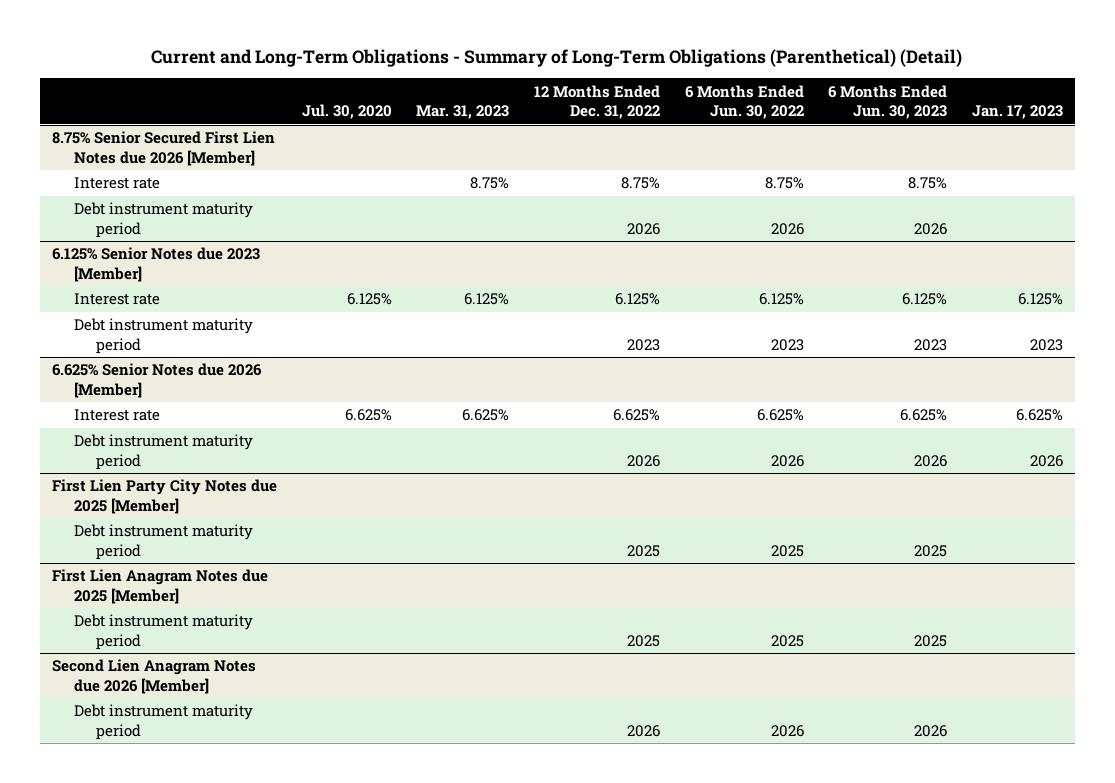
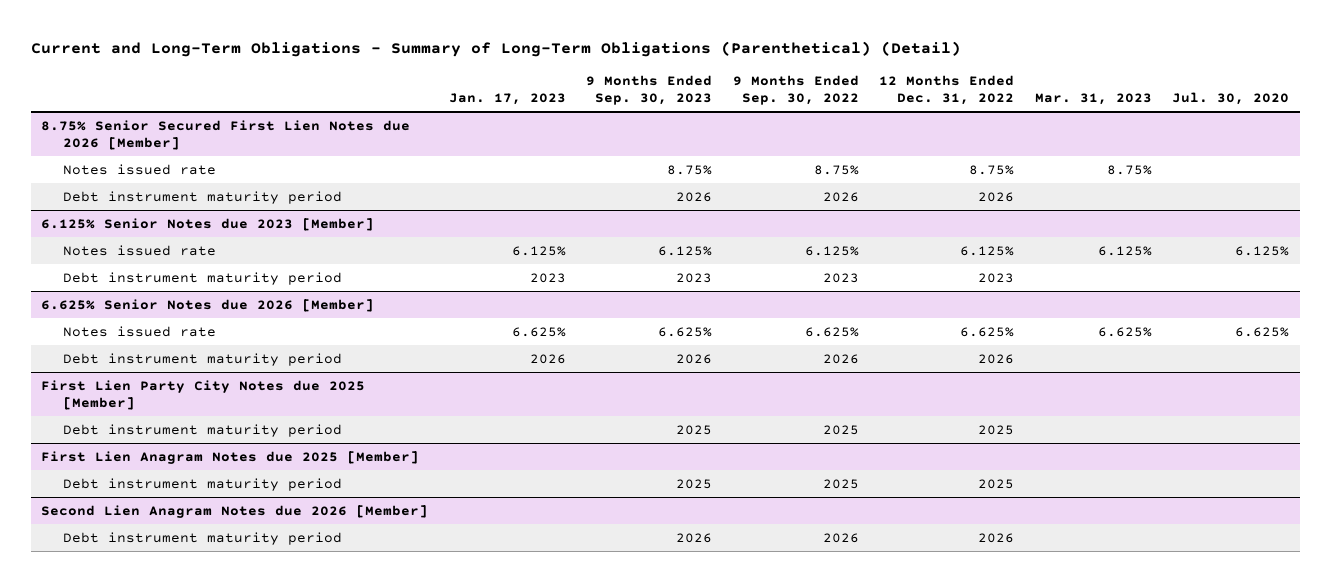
- | Jul. 30, 2020 | Mar. 31, 2023 | 12 Months Ended Dec. 31, 2022 | 6 Months Ended Jun. 30, 2022 | 6 Months Ended Jun. 30, 2023 | Jan. 17, 2023
+ | Jan. 17, 2023 | 9 Months Ended Sep. 30, 2023 | 9 Months Ended Sep. 30, 2022 | 12 Months Ended Dec. 31, 2022 | Mar. 31, 2023 | Jul. 30, 2020
@ 8.75% Senior Secured First Lien Notes due 2026 [Member]
- Interest rate | | 8.75% | 8.75% | 8.75% | 8.75% |
+ Notes issued rate | | 8.75% | 8.75% | 8.75% | 8.75% |
@ 6.125% Senior Notes due 2023 [Member]
- Interest rate | 6.125% | 6.125% | 6.125% | 6.125% | 6.125% | 6.125%
+ Notes issued rate | 6.125% | 6.125% | 6.125% | 6.125% | 6.125% | 6.125%
@ 6.625% Senior Notes due 2026 [Member]
- Interest rate | 6.625% | 6.625% | 6.625% | 6.625% | 6.625% | 6.625%
+ Notes issued rate | 6.625% | 6.625% | 6.625% | 6.625% | 6.625% | 6.625%

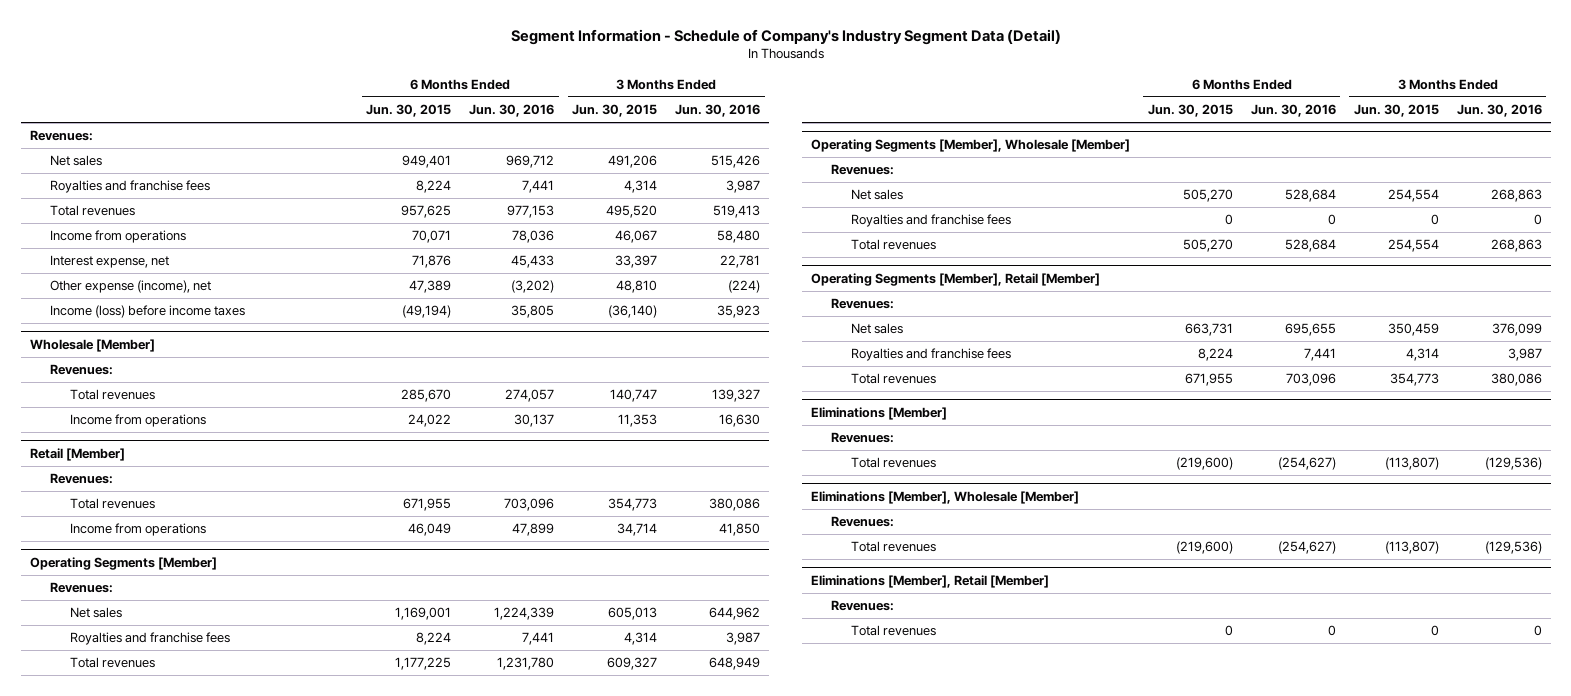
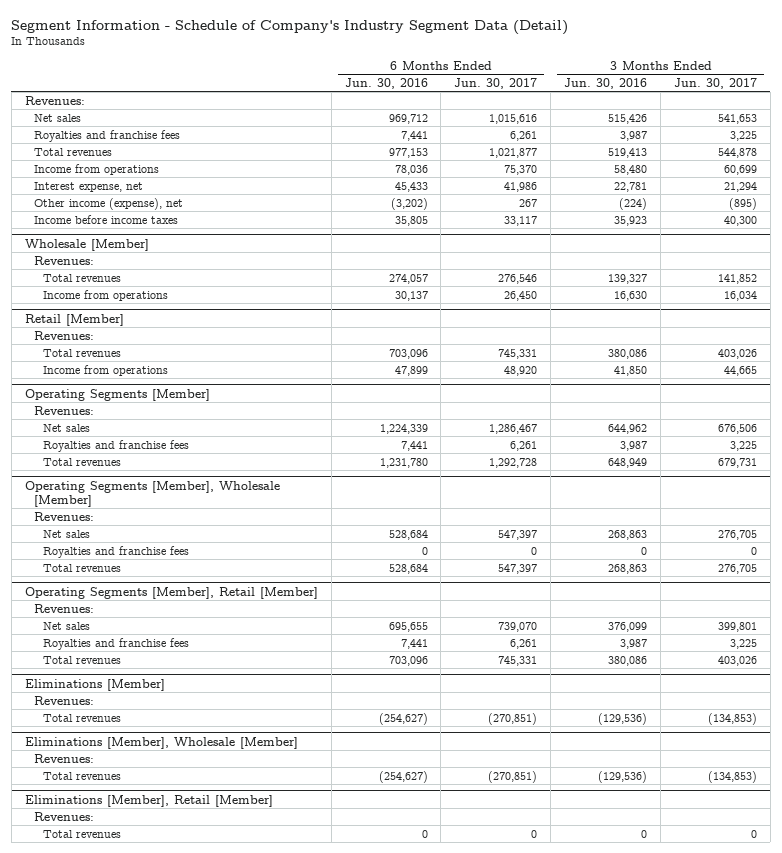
- | 6 Months Ended Jun. 30, 2015 | 6 Months Ended Jun. 30, 2016 | 3 Months Ended Jun. 30, 2015 | 3 Months Ended Jun. 30, 2016
+ | 6 Months Ended Jun. 30, 2016 | 6 Months Ended Jun. 30, 2017 | 3 Months Ended Jun. 30, 2016 | 3 Months Ended Jun. 30, 2017
- Other expense (income), net | 47,389 | (3,202) | 48,810 | (224)
- Income (loss) before income taxes | (49,194) | 35,805 | (36,140) | 35,923
+ Other income (expense), net | (3,202) | 267 | (224) | (895)
+ Income before income taxes | 35,805 | 33,117 | 35,923 | 40,300

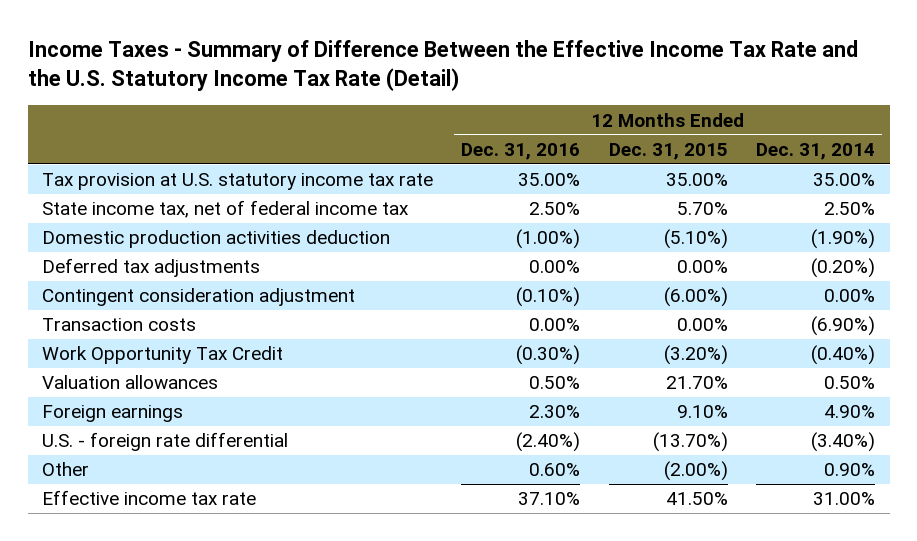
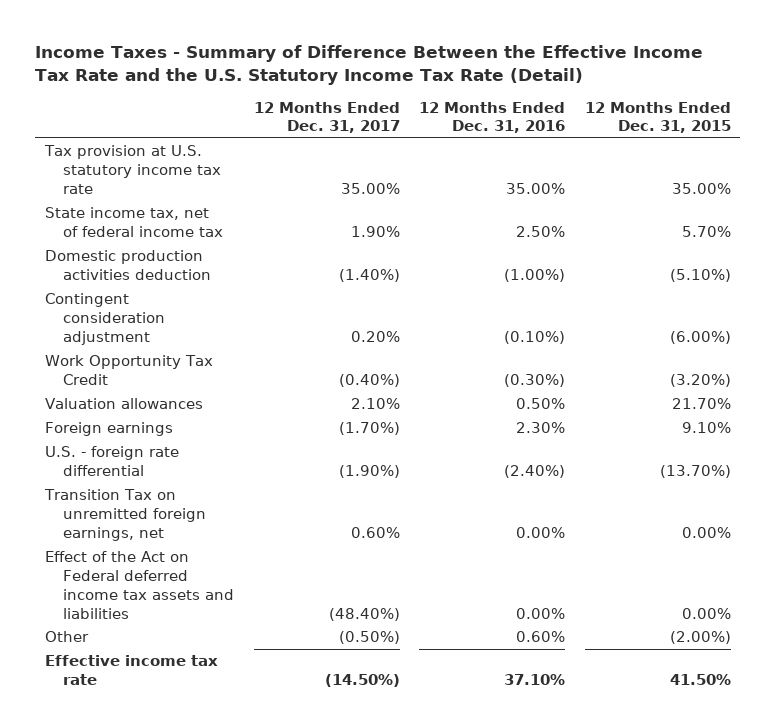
- | 12 Months Ended Dec. 31, 2016 | 12 Months Ended Dec. 31, 2015 | 12 Months Ended Dec. 31, 2014
+ | 12 Months Ended Dec. 31, 2017 | 12 Months Ended Dec. 31, 2016 | 12 Months Ended Dec. 31, 2015
- Deferred tax adjustments | 0.00% | 0.00% | (0.20%)
- Transaction costs | 0.00% | 0.00% | (6.90%)
+ Transition Tax on unremitted foreign earnings, net | 0.60% | 0.00% | 0.00%
+ Effect of the Act on Federal deferred income tax assets and liabilities | (48.40%) | 0.00% | 0.00%

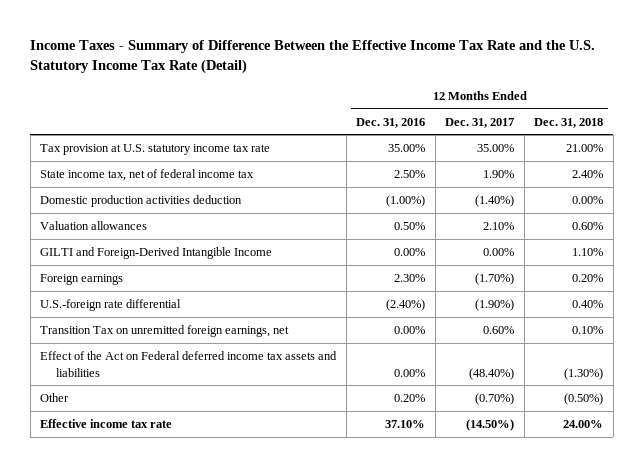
- | 12 Months Ended Dec. 31, 2017 | 12 Months Ended Dec. 31, 2016 | 12 Months Ended Dec. 31, 2015
+ | 12 Months Ended Dec. 31, 2016 | 12 Months Ended Dec. 31, 2017 | 12 Months Ended Dec. 31, 2018
- Contingent consideration adjustment | 0.20% | (0.10%) | (6.00%)
- Work Opportunity Tax Credit | (0.40%) | (0.30%) | (3.20%)
+ GILTI and Foreign-Derived Intangible Income | 0.00% | 0.00% | 1.10%
- U.S. - foreign rate differential | (1.90%) | (2.40%) | (13.70%)
+ U.S.-foreign rate differential | (2.40%) | (1.90%) | 0.40%
- Other | (0.50%) | 0.60% | (2.00%)
+ Other | 0.20% | (0.70%) | (0.50%)

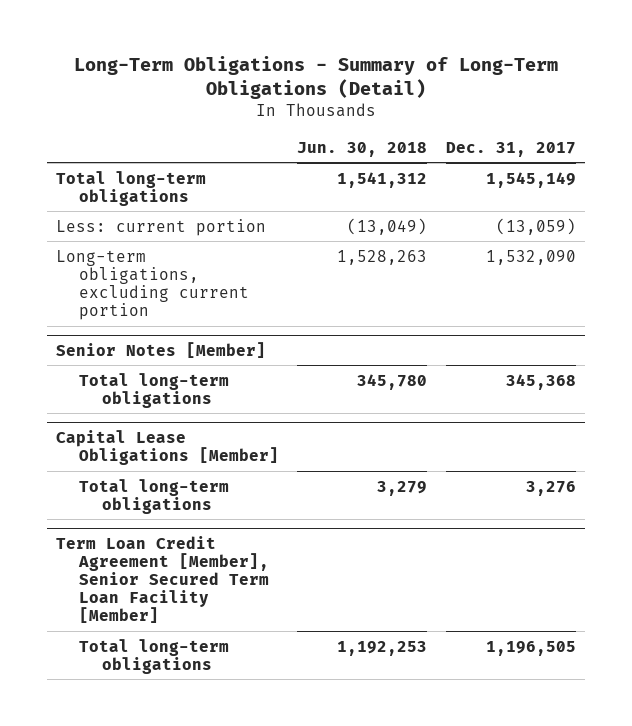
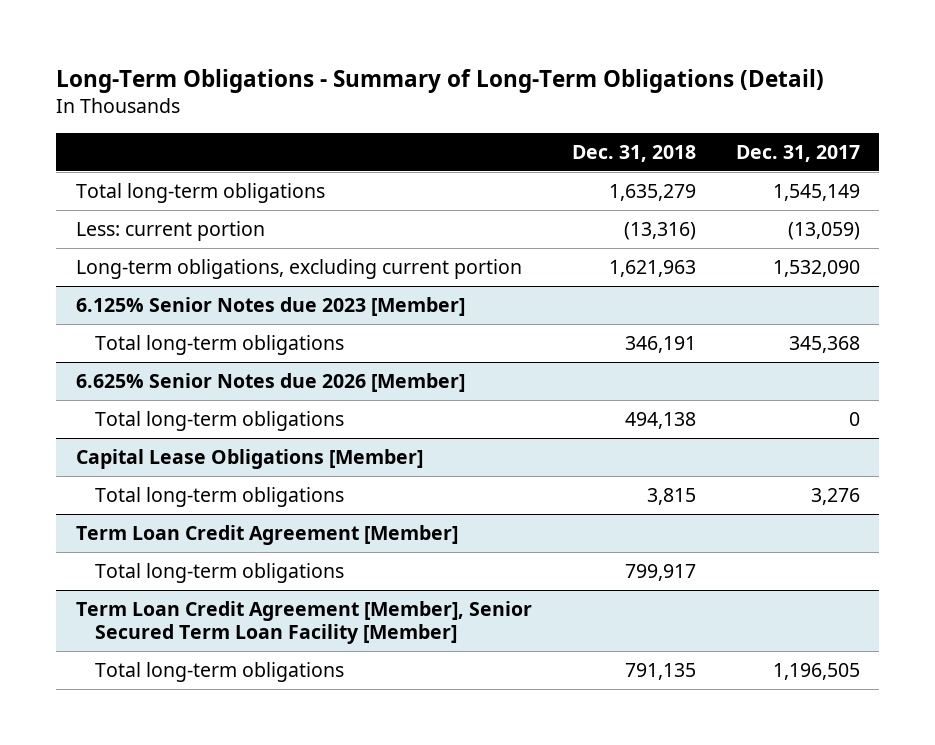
- | Jun. 30, 2018 | Dec. 31, 2017
+ | Dec. 31, 2018 | Dec. 31, 2017
- Senior Notes [Member]
+ 6.125% Senior Notes due 2023 [Member]
+ 6.625% Senior Notes due 2026 [Member]
+ Total long-term obligations | 494,138 | 0
+ Term Loan Credit Agreement [Member]
+ Total long-term obligations | 799,917 |

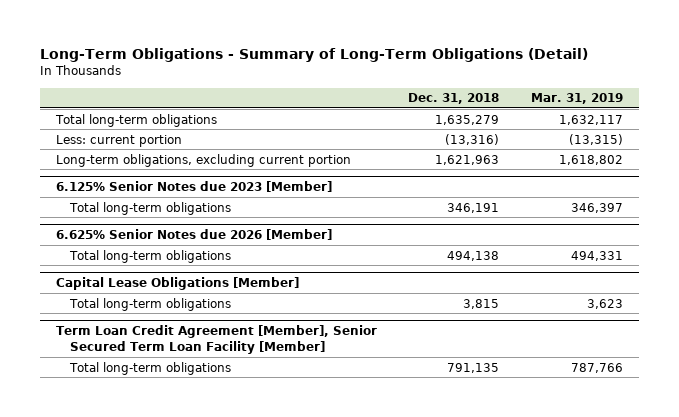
- | Dec. 31, 2018 | Dec. 31, 2017
+ | Dec. 31, 2018 | Mar. 31, 2019
- Term Loan Credit Agreement [Member]
- Total long-term obligations | 799,917 |

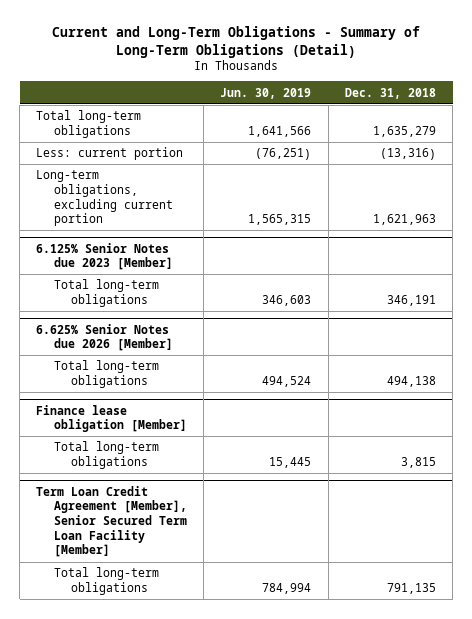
- Long-Term Obligations - Summary of Long-Term Obligations (Detail)
+ Current and Long-Term Obligations - Summary of Long-Term Obligations (Detail)
- | Dec. 31, 2018 | Mar. 31, 2019
+ | Jun. 30, 2019 | Dec. 31, 2018
- Capital Lease Obligations [Member]
+ Finance lease obligation [Member]

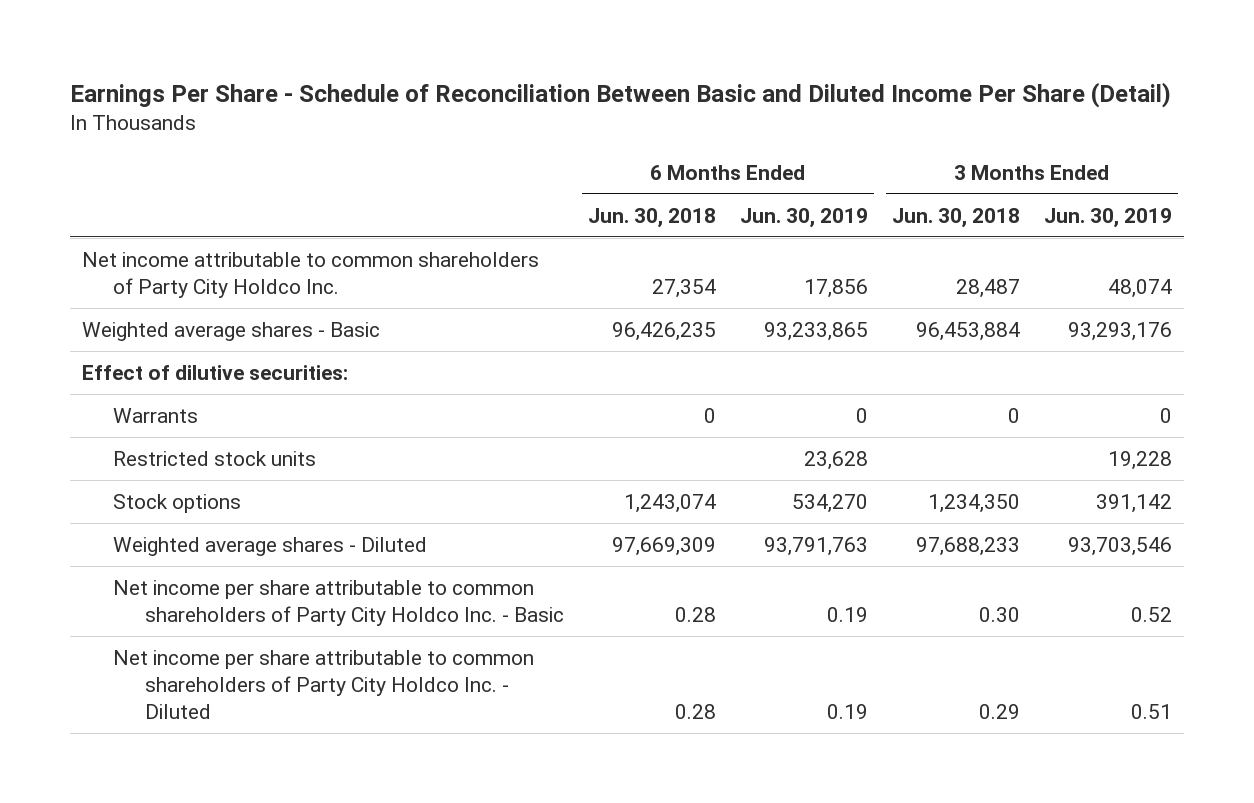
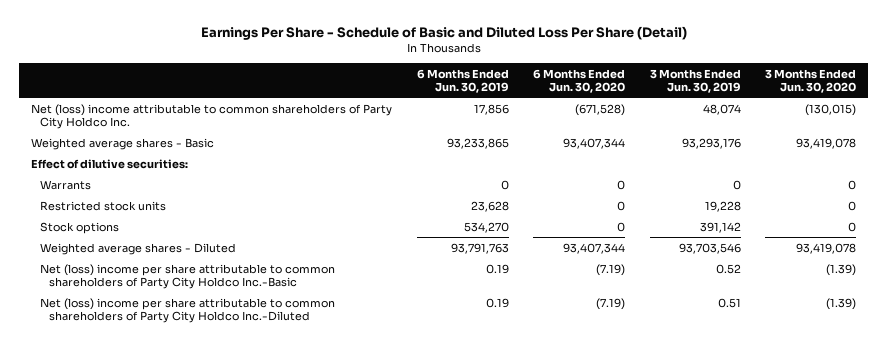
- Earnings Per Share - Schedule of Reconciliation Between Basic and Diluted Income Per Share (Detail)
+ Earnings Per Share - Schedule of Basic and Diluted Loss Per Share (Detail)
- | 6 Months Ended Jun. 30, 2018 | 6 Months Ended Jun. 30, 2019 | 3 Months Ended Jun. 30, 2018 | 3 Months Ended Jun. 30, 2019
+ | 6 Months Ended Jun. 30, 2019 | 6 Months Ended Jun. 30, 2020 | 3 Months Ended Jun. 30, 2019 | 3 Months Ended Jun. 30, 2020
- Net income attributable to common shareholders of Party City Holdco Inc. | 27,354 | 17,856 | 28,487 | 48,074
+ Net (loss) income attributable to common shareholders of Party City Holdco Inc. | 17,856 | (671,528) | 48,074 | (130,015)
- Net income per share attributable to common shareholders of Party City Holdco Inc. - Basic | 0.28 | 0.19 | 0.30 | 0.52
- Net income per share attributable to common shareholders of Party City Holdco Inc. - Diluted | 0.28 | 0.19 | 0.29 | 0.51
+ Net (loss) income per share attributable to common shareholders of Party City Holdco Inc.-Basic | 0.19 | (7.19) | 0.52 | (1.39)
+ Net (loss) income per share attributable to common shareholders of Party City Holdco Inc.-Diluted | 0.19 | (7.19) | 0.51 | (1.39)

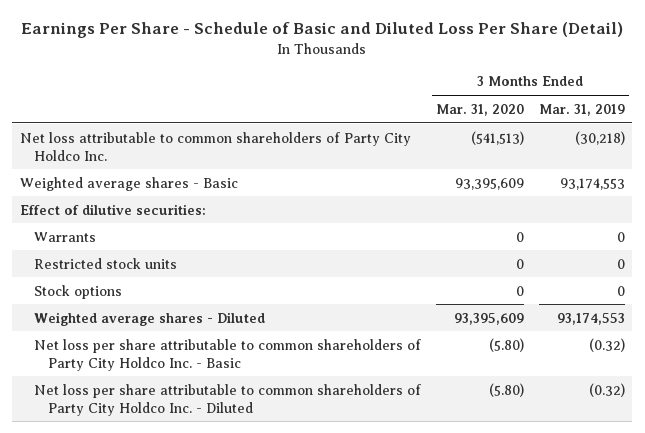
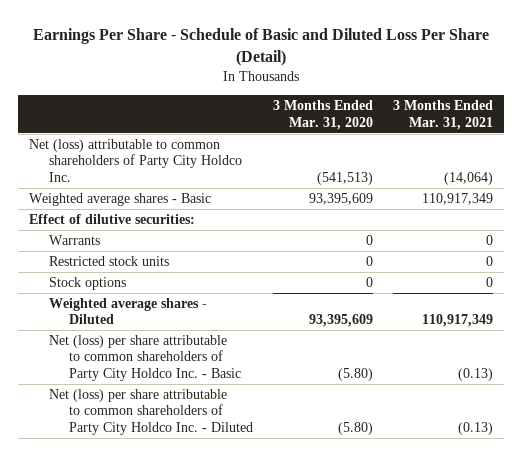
- | 3 Months Ended Mar. 31, 2020 | 3 Months Ended Mar. 31, 2019
+ | 3 Months Ended Mar. 31, 2020 | 3 Months Ended Mar. 31, 2021
- Net loss attributable to common shareholders of Party City Holdco Inc. | (541,513) | (30,218)
+ Net (loss) attributable to common shareholders of Party City Holdco Inc. | (541,513) | (14,064)
- Net loss per share attributable to common shareholders of Party City Holdco Inc. - Basic | (5.80) | (0.32)
- Net loss per share attributable to common shareholders of Party City Holdco Inc. - Diluted | (5.80) | (0.32)
+ Net (loss) per share attributable to common shareholders of Party City Holdco Inc. - Basic | (5.80) | (0.13)
+ Net (loss) per share attributable to common shareholders of Party City Holdco Inc. - Diluted | (5.80) | (0.13)

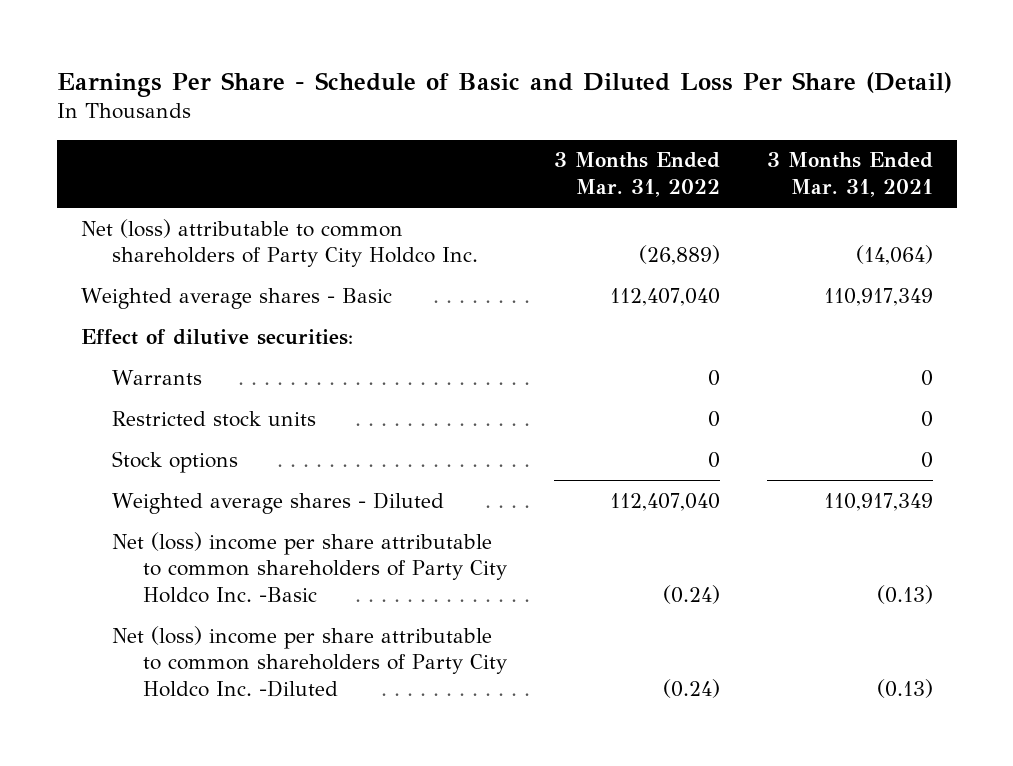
- | 3 Months Ended Mar. 31, 2020 | 3 Months Ended Mar. 31, 2021
+ | 3 Months Ended Mar. 31, 2022 | 3 Months Ended Mar. 31, 2021
- Net (loss) per share attributable to common shareholders of Party City Holdco Inc. - Basic | (5.80) | (0.13)
- Net (loss) per share attributable to common shareholders of Party City Holdco Inc. - Diluted | (5.80) | (0.13)
+ Net (loss) income per share attributable to common shareholders of Party City Holdco Inc. -Basic | (0.24) | (0.13)
+ Net (loss) income per share attributable to common shareholders of Party City Holdco Inc. -Diluted | (0.24) | (0.13)

